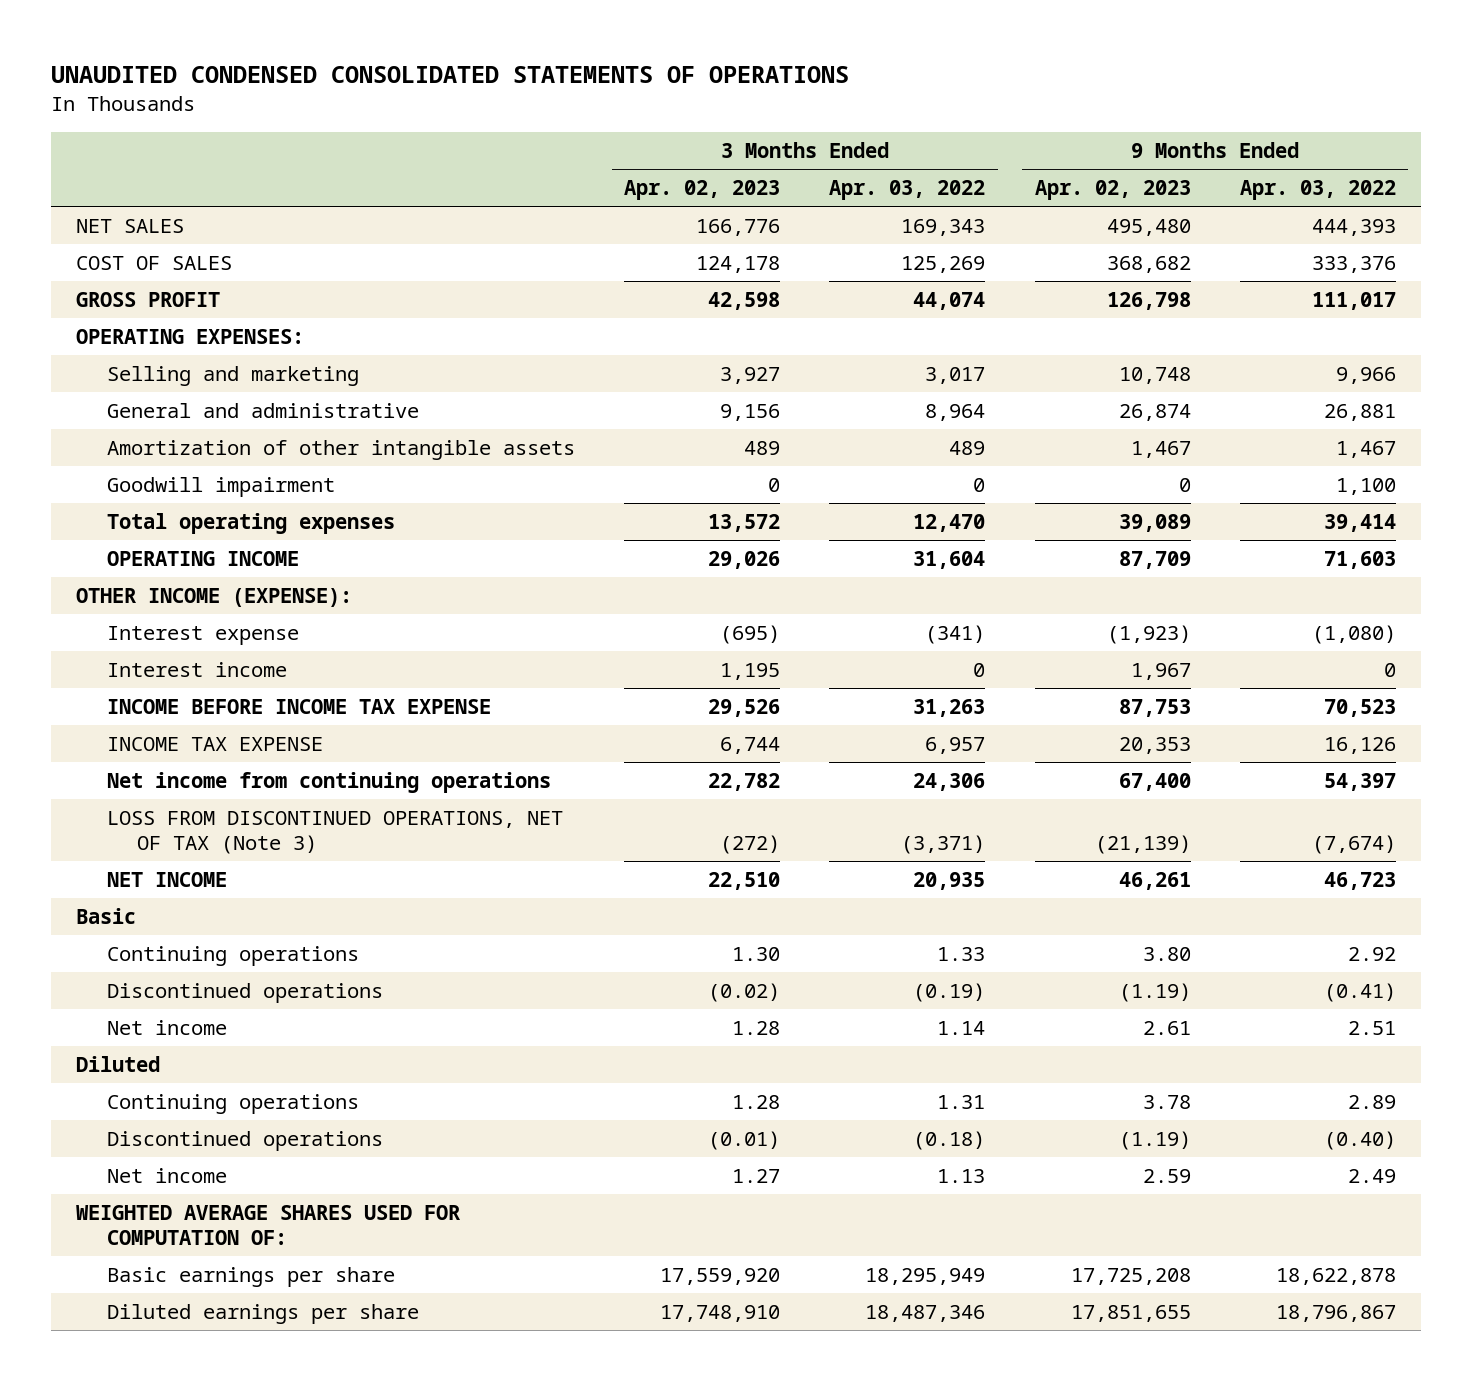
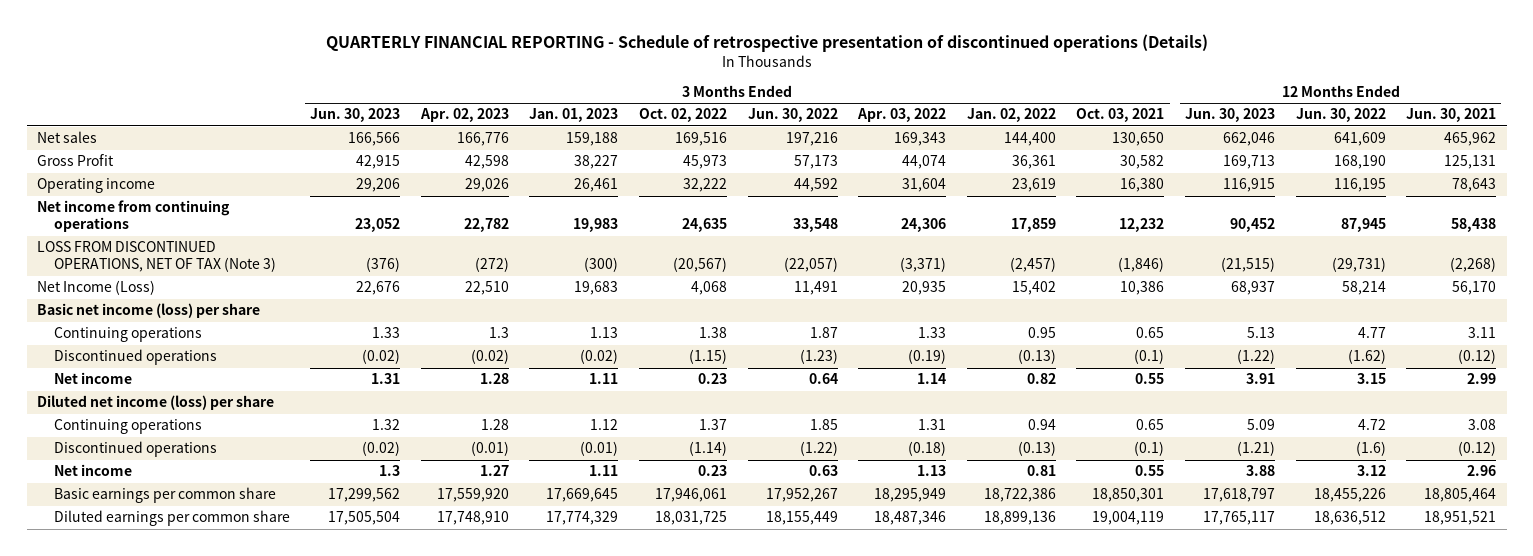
- UNAUDITED CONDENSED CONSOLIDATED STATEMENTS OF OPERATIONS
+ QUARTERLY FINANCIAL REPORTING - Schedule of retrospective presentation of discontinued operations (Details)
- | 3 Months Ended Apr. 02, 2023 | 3 Months Ended Apr. 03, 2022 | 9 Months Ended Apr. 02, 2023 | 9 Months Ended Apr. 03, 2022
+ | 3 Months Ended Jun. 30, 2023 | 3 Months Ended Apr. 02, 2023 | 3 Months Ended Jan. 01, 2023 | 3 Months Ended Oct. 02, 2022 | 3 Months Ended Jun. 30, 2022 | 3 Months Ended Apr. 03, 2022 | 3 Months Ended Jan. 02, 2022 | 3 Months Ended Oct. 03, 2021 | 12 Months Ended Jun. 30, 2023 | 12 Months Ended Jun. 30, 2022 | 12 Months Ended Jun. 30, 2021
- NET SALES | 166,776 | 169,343 | 495,480 | 444,393
- COST OF SALES | 124,178 | 125,269 | 368,682 | 333,376
- GROSS PROFIT | 42,598 | 44,074 | 126,798 | 111,017
- OPERATING EXPENSES:
- Selling and marketing | 3,927 | 3,017 | 10,748 | 9,966
- General and administrative | 9,156 | 8,964 | 26,874 | 26,881
- Amortization of other intangible assets | 489 | 489 | 1,467 | 1,467
- Goodwill impairment | 0 | 0 | 0 | 1,100
- Total operating expenses | 13,572 | 12,470 | 39,089 | 39,414
- OPERATING INCOME | 29,026 | 31,604 | 87,709 | 71,603
- OTHER INCOME (EXPENSE):
- Interest expense | (695) | (341) | (1,923) | (1,080)
- Interest income | 1,195 | 0 | 1,967 | 0
- INCOME BEFORE INCOME TAX EXPENSE | 29,526 | 31,263 | 87,753 | 70,523
- INCOME TAX EXPENSE | 6,744 | 6,957 | 20,353 | 16,126
+ Net sales | 166,566 | 166,776 | 159,188 | 169,516 | 197,216 | 169,343 | 144,400 | 130,650 | 662,046 | 641,609 | 465,962
+ Gross Profit | 42,915 | 42,598 | 38,227 | 45,973 | 57,173 | 44,074 | 36,361 | 30,582 | 169,713 | 168,190 | 125,131
+ Operating income | 29,206 | 29,026 | 26,461 | 32,222 | 44,592 | 31,604 | 23,619 | 16,380 | 116,915 | 116,195 | 78,643
- NET INCOME | 22,510 | 20,935 | 46,261 | 46,723
- Basic
- Continuing operations | 1.30 | 1.33 | 3.80 | 2.92
+ Net Income (Loss) | 22,676 | 22,510 | 19,683 | 4,068 | 11,491 | 20,935 | 15,402 | 10,386 | 68,937 | 58,214 | 56,170
+ Basic net income (loss) per share
+ Continuing operations | 1.33 | 1.3 | 1.13 | 1.38 | 1.87 | 1.33 | 0.95 | 0.65 | 5.13 | 4.77 | 3.11
- Diluted
+ Diluted net income (loss) per share
- WEIGHTED AVERAGE SHARES USED FOR COMPUTATION OF:
- Basic earnings per share | 17,559,920 | 18,295,949 | 17,725,208 | 18,622,878
- Diluted earnings per share | 17,748,910 | 18,487,346 | 17,851,655 | 18,796,867
+ Basic earnings per common share | 17,299,562 | 17,559,920 | 17,669,645 | 17,946,061 | 17,952,267 | 18,295,949 | 18,722,386 | 18,850,301 | 17,618,797 | 18,455,226 | 18,805,464
+ Diluted earnings per common share | 17,505,504 | 17,748,910 | 17,774,329 | 18,031,725 | 18,155,449 | 18,487,346 | 18,899,136 | 19,004,119 | 17,765,117 | 18,636,512 | 18,951,521

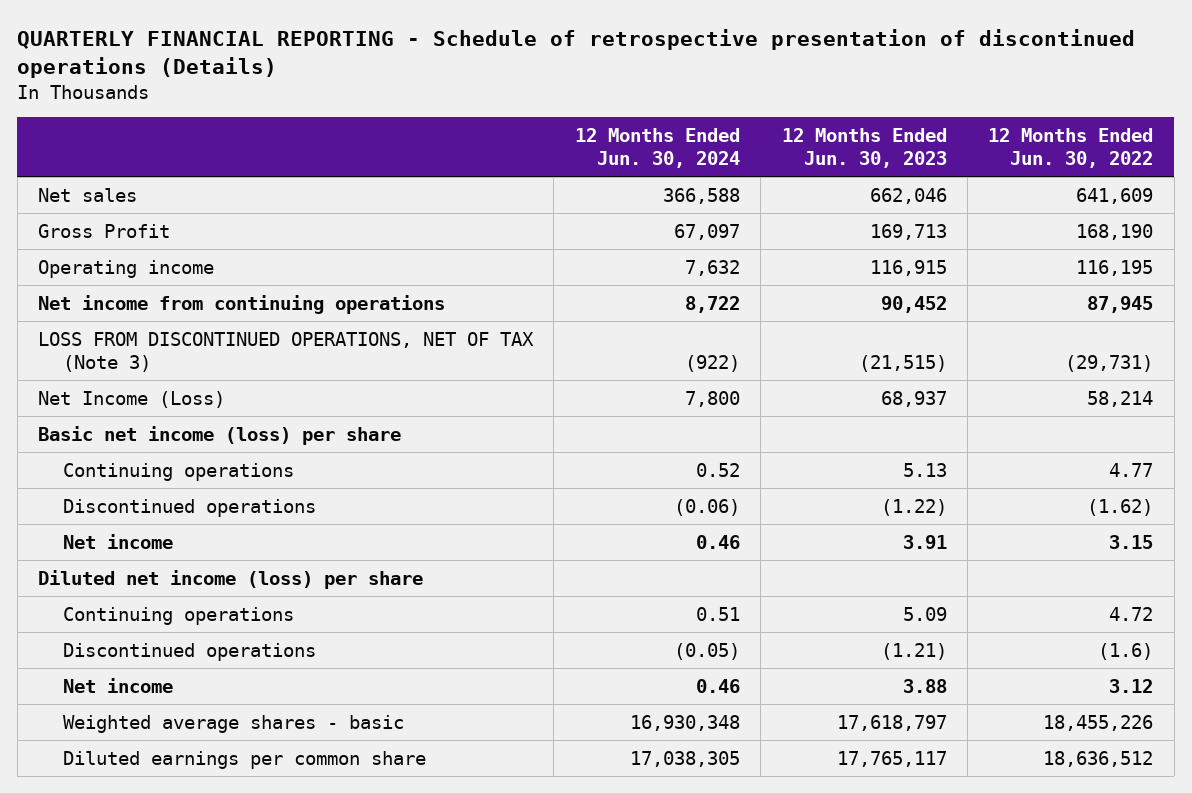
- | 3 Months Ended Jun. 30, 2023 | 3 Months Ended Apr. 02, 2023 | 3 Months Ended Jan. 01, 2023 | 3 Months Ended Oct. 02, 2022 | 3 Months Ended Jun. 30, 2022 | 3 Months Ended Apr. 03, 2022 | 3 Months Ended Jan. 02, 2022 | 3 Months Ended Oct. 03, 2021 | 12 Months Ended Jun. 30, 2023 | 12 Months Ended Jun. 30, 2022 | 12 Months Ended Jun. 30, 2021
+ | 12 Months Ended Jun. 30, 2024 | 12 Months Ended Jun. 30, 2023 | 12 Months Ended Jun. 30, 2022
- Basic earnings per common share | 17,299,562 | 17,559,920 | 17,669,645 | 17,946,061 | 17,952,267 | 18,295,949 | 18,722,386 | 18,850,301 | 17,618,797 | 18,455,226 | 18,805,464
+ Weighted average shares - basic | 16,930,348 | 17,618,797 | 18,455,226

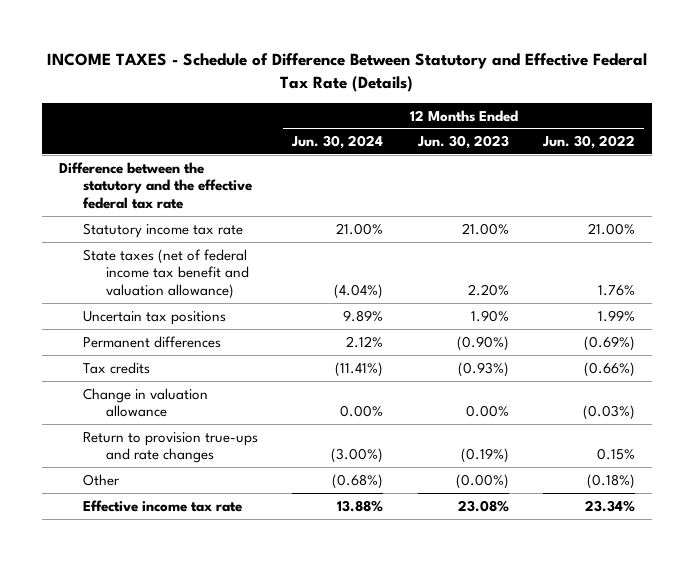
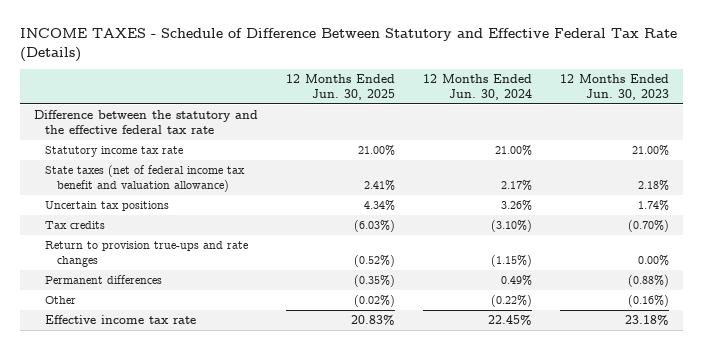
- | 12 Months Ended Jun. 30, 2024 | 12 Months Ended Jun. 30, 2023 | 12 Months Ended Jun. 30, 2022
+ | 12 Months Ended Jun. 30, 2025 | 12 Months Ended Jun. 30, 2024 | 12 Months Ended Jun. 30, 2023
- State taxes (net of federal income tax benefit and valuation allowance) | (4.04%) | 2.20% | 1.76%
- Uncertain tax positions | 9.89% | 1.90% | 1.99%
- Permanent differences | 2.12% | (0.90%) | (0.69%)
- Tax credits | (11.41%) | (0.93%) | (0.66%)
- Change in valuation allowance | 0.00% | 0.00% | (0.03%)
- Return to provision true-ups and rate changes | (3.00%) | (0.19%) | 0.15%
- Other | (0.68%) | (0.00%) | (0.18%)
- Effective income tax rate | 13.88% | 23.08% | 23.34%
+ State taxes (net of federal income tax benefit and valuation allowance) | 2.41% | 2.17% | 2.18%
+ Uncertain tax positions | 4.34% | 3.26% | 1.74%
+ Tax credits | (6.03%) | (3.10%) | (0.70%)
+ Return to provision true-ups and rate changes | (0.52%) | (1.15%) | 0.00%
+ Permanent differences | (0.35%) | 0.49% | (0.88%)
+ Other | (0.02%) | (0.22%) | (0.16%)
+ Effective income tax rate | 20.83% | 22.45% | 23.18%

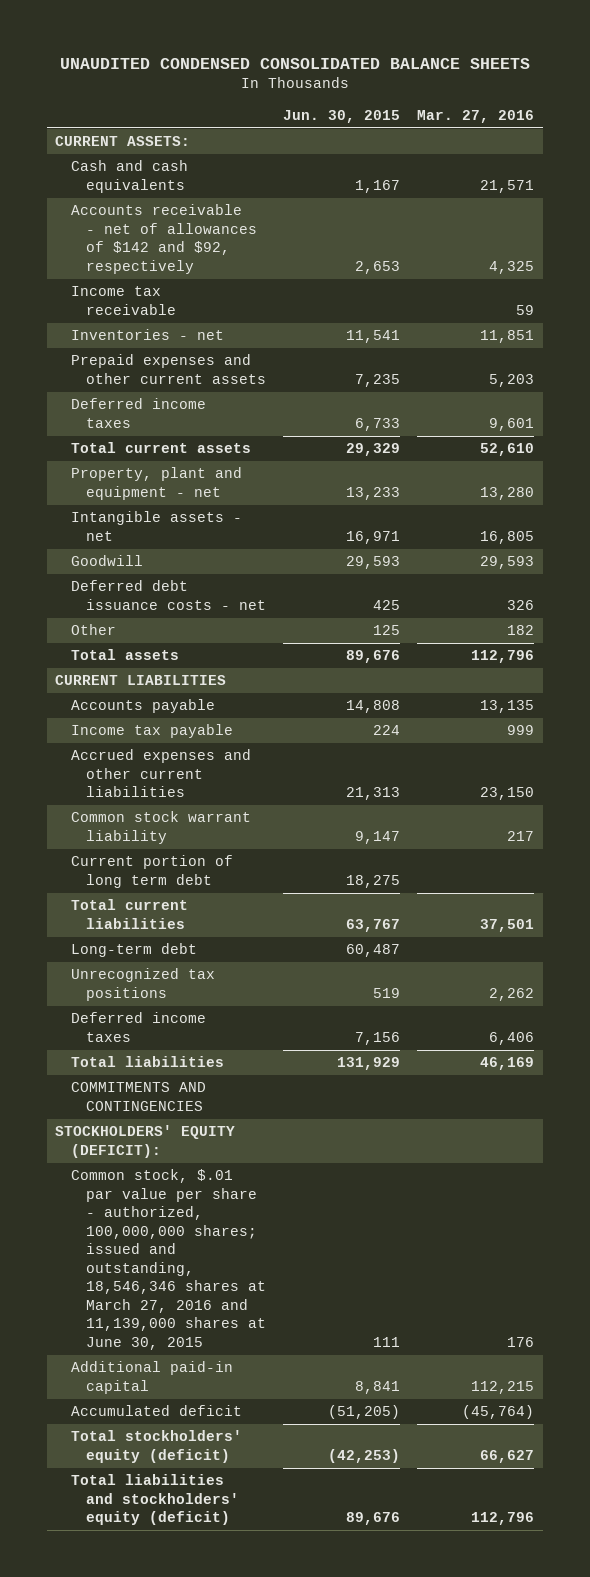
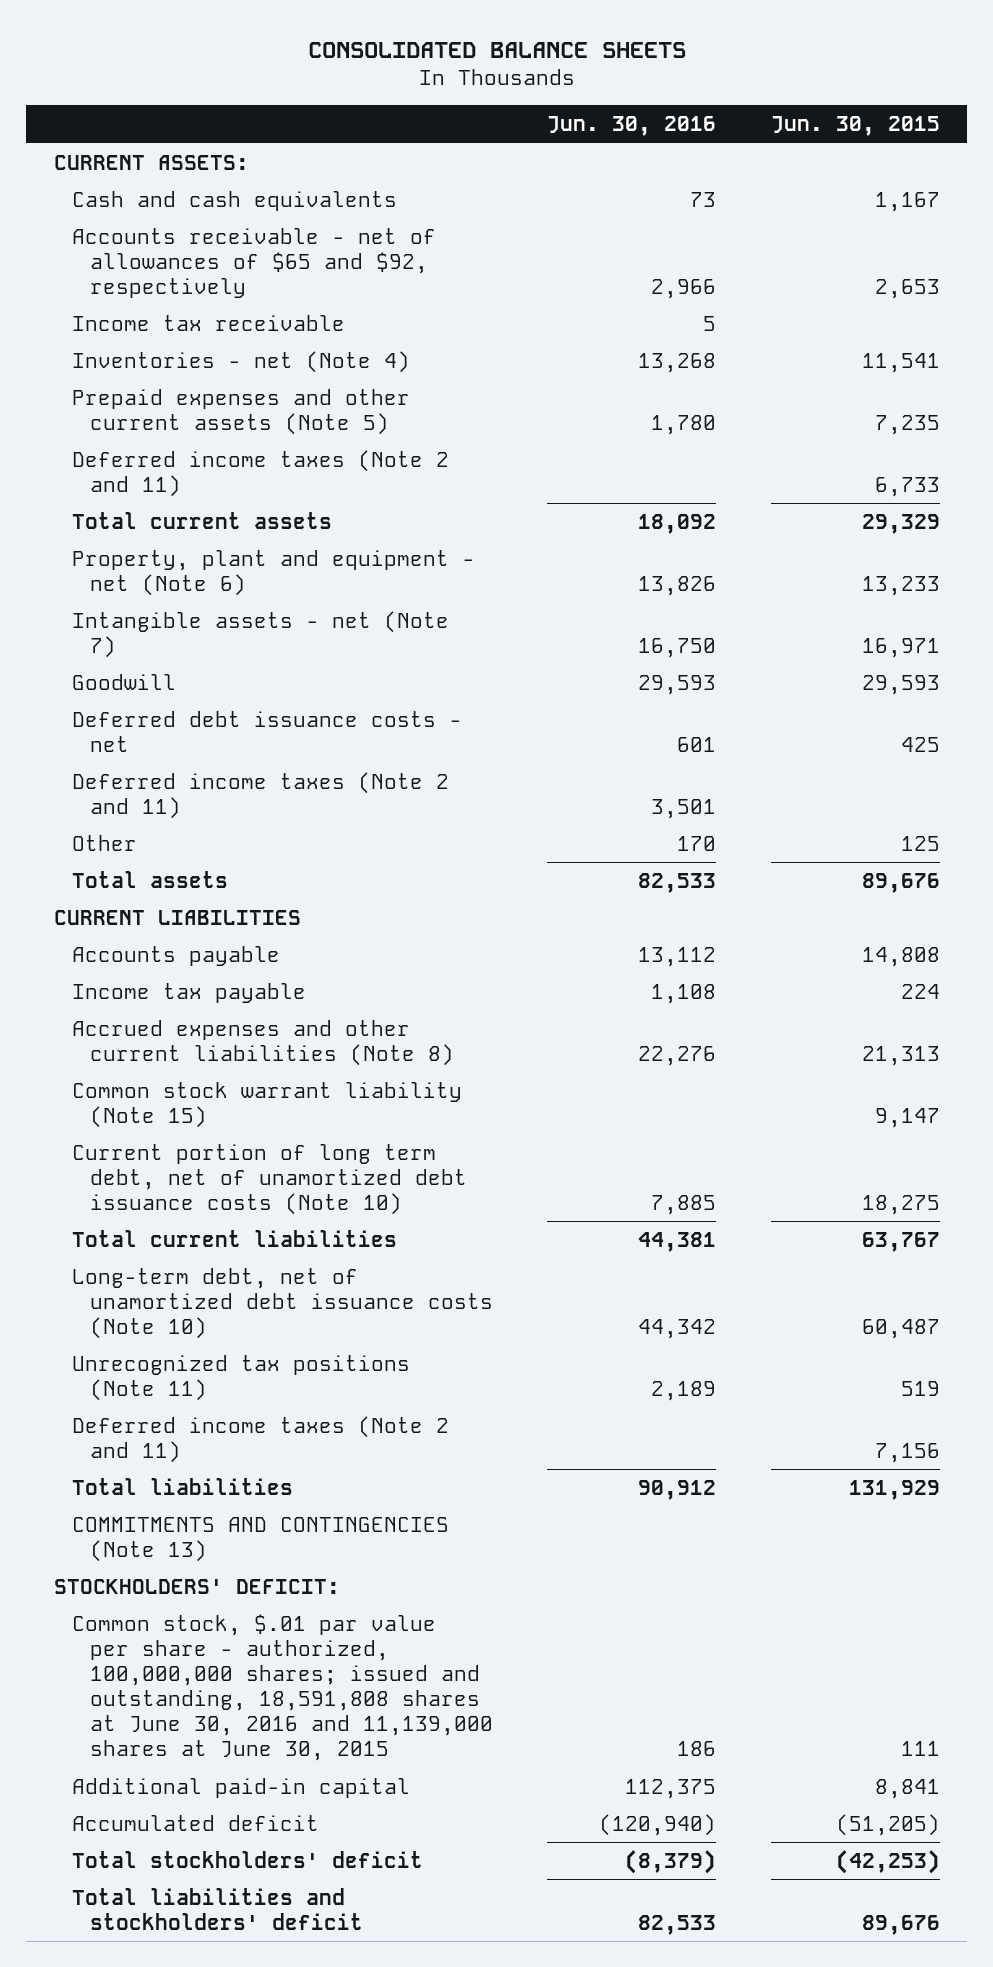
- UNAUDITED CONDENSED CONSOLIDATED BALANCE SHEETS
+ CONSOLIDATED BALANCE SHEETS
- | Jun. 30, 2015 | Mar. 27, 2016
+ | Jun. 30, 2016 | Jun. 30, 2015
- Accounts receivable - net of allowances of $142 and $92, respectively | 2,653 | 4,325
+ Accounts receivable - net of allowances of $65 and $92, respectively | 2,966 | 2,653
- Inventories - net | 11,541 | 11,851
- Prepaid expenses and other current assets | 7,235 | 5,203
- Deferred income taxes | 6,733 | 9,601
+ Inventories - net (Note 4) | 13,268 | 11,541
+ Prepaid expenses and other current assets (Note 5) | 1,780 | 7,235
+ Deferred income taxes (Note 2 and 11) | | 6,733
- Property, plant and equipment - net | 13,233 | 13,280
- Intangible assets - net | 16,971 | 16,805
+ Property, plant and equipment - net (Note 6) | 13,826 | 13,233
+ Intangible assets - net (Note 7) | 16,750 | 16,971
+ Deferred income taxes (Note 2 and 11) | 3,501 |
- Accrued expenses and other current liabilities | 21,313 | 23,150
- Common stock warrant liability | 9,147 | 217
- Current portion of long term debt | 18,275 |
+ Accrued expenses and other current liabilities (Note 8) | 22,276 | 21,313
+ Common stock warrant liability (Note 15) | | 9,147
+ Current portion of long term debt, net of unamortized debt issuance costs (Note 10) | 7,885 | 18,275
- Long-term debt | 60,487 |
- Unrecognized tax positions | 519 | 2,262
- Deferred income taxes | 7,156 | 6,406
+ Long-term debt, net of unamortized debt issuance costs (Note 10) | 44,342 | 60,487
+ Unrecognized tax positions (Note 11) | 2,189 | 519
+ Deferred income taxes (Note 2 and 11) | | 7,156
- COMMITMENTS AND CONTINGENCIES
- STOCKHOLDERS' EQUITY (DEFICIT):
- Common stock, $.01 par value per share - authorized, 100,000,000 shares; issued and outstanding, 18,546,346 shares at March 27, 2016 and 11,139,000 shares at June 30, 2015 | 111 | 176
+ COMMITMENTS AND CONTINGENCIES (Note 13)
+ STOCKHOLDERS' DEFICIT:
+ Common stock, $.01 par value per share - authorized, 100,000,000 shares; issued and outstanding, 18,591,808 shares at June 30, 2016 and 11,139,000 shares at June 30, 2015 | 186 | 111
- Total stockholders' equity (deficit) | (42,253) | 66,627
- Total liabilities and stockholders' equity (deficit) | 89,676 | 112,796
+ Total stockholders' deficit | (8,379) | (42,253)
+ Total liabilities and stockholders' deficit | 82,533 | 89,676

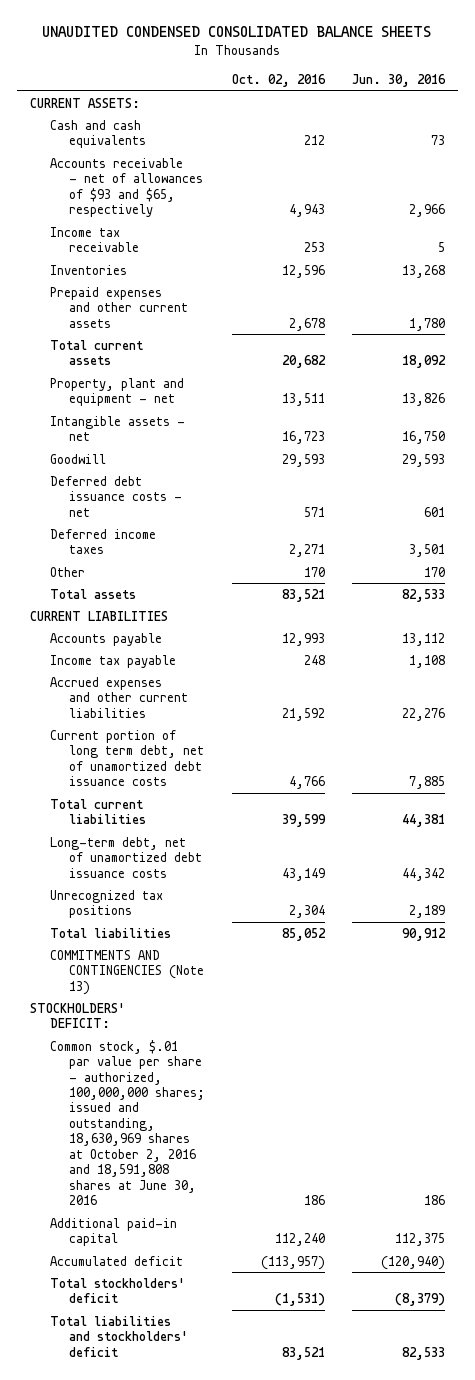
- CONSOLIDATED BALANCE SHEETS
+ UNAUDITED CONDENSED CONSOLIDATED BALANCE SHEETS
- | Jun. 30, 2016 | Jun. 30, 2015
+ | Oct. 02, 2016 | Jun. 30, 2016
- Accounts receivable - net of allowances of $65 and $92, respectively | 2,966 | 2,653
+ Accounts receivable - net of allowances of $93 and $65, respectively | 4,943 | 2,966
- Inventories - net (Note 4) | 13,268 | 11,541
- Prepaid expenses and other current assets (Note 5) | 1,780 | 7,235
- Deferred income taxes (Note 2 and 11) | | 6,733
+ Inventories | 12,596 | 13,268
+ Prepaid expenses and other current assets | 2,678 | 1,780
- Property, plant and equipment - net (Note 6) | 13,826 | 13,233
- Intangible assets - net (Note 7) | 16,750 | 16,971
+ Property, plant and equipment - net | 13,511 | 13,826
+ Intangible assets - net | 16,723 | 16,750
- Deferred income taxes (Note 2 and 11) | 3,501 |
+ Deferred income taxes | 2,271 | 3,501
- Accrued expenses and other current liabilities (Note 8) | 22,276 | 21,313
- Common stock warrant liability (Note 15) | | 9,147
- Current portion of long term debt, net of unamortized debt issuance costs (Note 10) | 7,885 | 18,275
+ Accrued expenses and other current liabilities | 21,592 | 22,276
+ Current portion of long term debt, net of unamortized debt issuance costs | 4,766 | 7,885
- Long-term debt, net of unamortized debt issuance costs (Note 10) | 44,342 | 60,487
- Unrecognized tax positions (Note 11) | 2,189 | 519
- Deferred income taxes (Note 2 and 11) | | 7,156
+ Long-term debt, net of unamortized debt issuance costs | 43,149 | 44,342
+ Unrecognized tax positions | 2,304 | 2,189
- Common stock, $.01 par value per share - authorized, 100,000,000 shares; issued and outstanding, 18,591,808 shares at June 30, 2016 and 11,139,000 shares at June 30, 2015 | 186 | 111
+ Common stock, $.01 par value per share - authorized, 100,000,000 shares; issued and outstanding, 18,630,969 shares at October 2, 2016 and 18,591,808 shares at June 30, 2016 | 186 | 186

